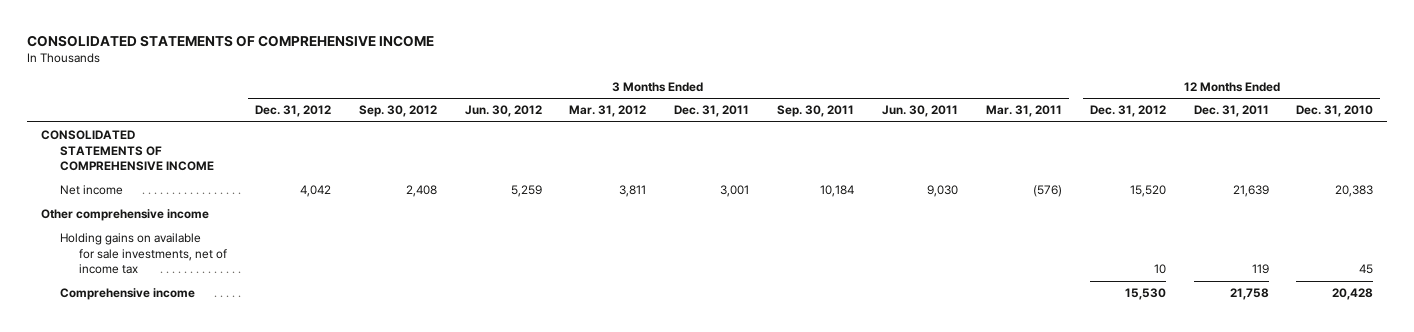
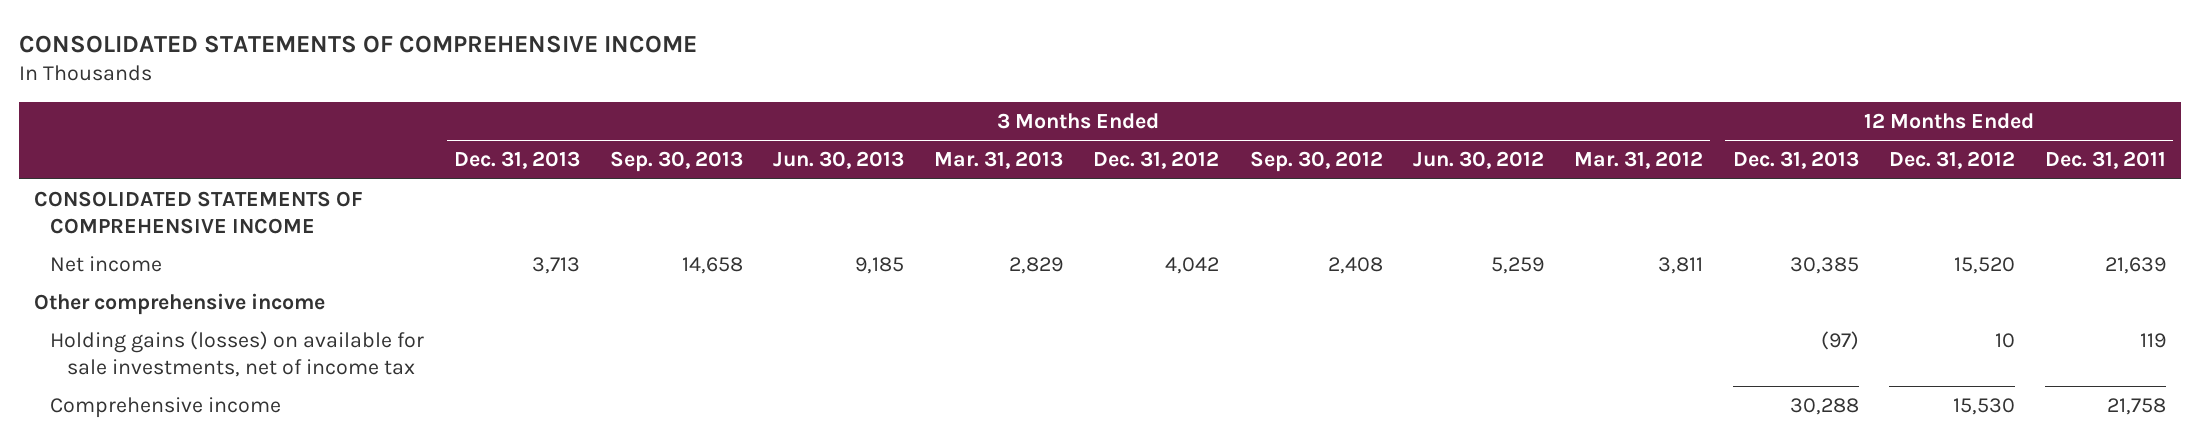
- | 3 Months Ended Dec. 31, 2012 | 3 Months Ended Sep. 30, 2012 | 3 Months Ended Jun. 30, 2012 | 3 Months Ended Mar. 31, 2012 | 3 Months Ended Dec. 31, 2011 | 3 Months Ended Sep. 30, 2011 | 3 Months Ended Jun. 30, 2011 | 3 Months Ended Mar. 31, 2011 | 12 Months Ended Dec. 31, 2012 | 12 Months Ended Dec. 31, 2011 | 12 Months Ended Dec. 31, 2010
+ | 3 Months Ended Dec. 31, 2013 | 3 Months Ended Sep. 30, 2013 | 3 Months Ended Jun. 30, 2013 | 3 Months Ended Mar. 31, 2013 | 3 Months Ended Dec. 31, 2012 | 3 Months Ended Sep. 30, 2012 | 3 Months Ended Jun. 30, 2012 | 3 Months Ended Mar. 31, 2012 | 12 Months Ended Dec. 31, 2013 | 12 Months Ended Dec. 31, 2012 | 12 Months Ended Dec. 31, 2011
- Holding gains on available for sale investments, net of income tax | | | | | | | | | 10 | 119 | 45
+ Holding gains (losses) on available for sale investments, net of income tax | | | | | | | | | (97) | 10 | 119

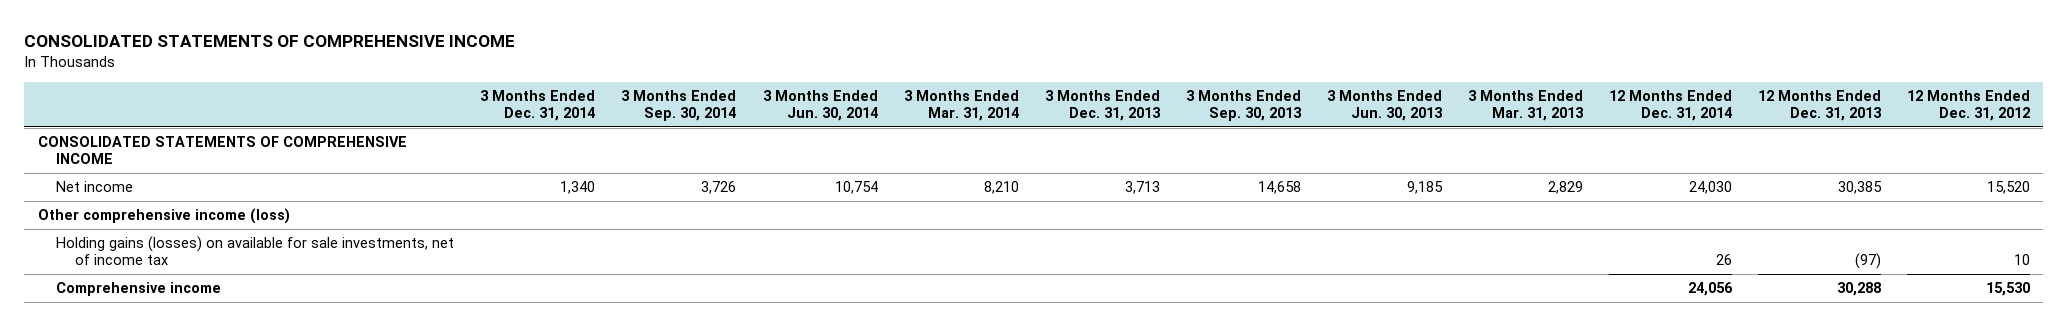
- | 3 Months Ended Dec. 31, 2013 | 3 Months Ended Sep. 30, 2013 | 3 Months Ended Jun. 30, 2013 | 3 Months Ended Mar. 31, 2013 | 3 Months Ended Dec. 31, 2012 | 3 Months Ended Sep. 30, 2012 | 3 Months Ended Jun. 30, 2012 | 3 Months Ended Mar. 31, 2012 | 12 Months Ended Dec. 31, 2013 | 12 Months Ended Dec. 31, 2012 | 12 Months Ended Dec. 31, 2011
+ | 3 Months Ended Dec. 31, 2014 | 3 Months Ended Sep. 30, 2014 | 3 Months Ended Jun. 30, 2014 | 3 Months Ended Mar. 31, 2014 | 3 Months Ended Dec. 31, 2013 | 3 Months Ended Sep. 30, 2013 | 3 Months Ended Jun. 30, 2013 | 3 Months Ended Mar. 31, 2013 | 12 Months Ended Dec. 31, 2014 | 12 Months Ended Dec. 31, 2013 | 12 Months Ended Dec. 31, 2012
- Other comprehensive income
+ Other comprehensive income (loss)

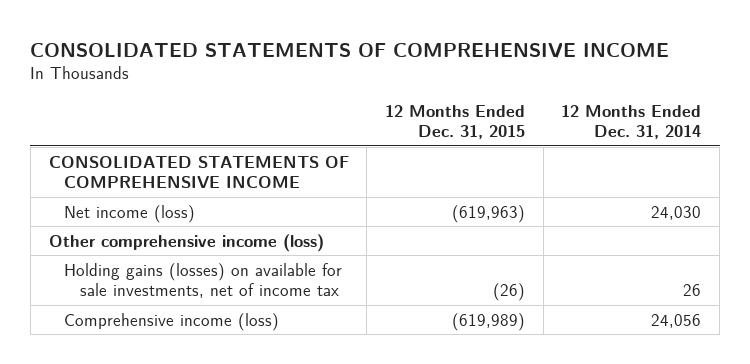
- | 3 Months Ended Dec. 31, 2014 | 3 Months Ended Sep. 30, 2014 | 3 Months Ended Jun. 30, 2014 | 3 Months Ended Mar. 31, 2014 | 3 Months Ended Dec. 31, 2013 | 3 Months Ended Sep. 30, 2013 | 3 Months Ended Jun. 30, 2013 | 3 Months Ended Mar. 31, 2013 | 12 Months Ended Dec. 31, 2014 | 12 Months Ended Dec. 31, 2013 | 12 Months Ended Dec. 31, 2012
+ | 12 Months Ended Dec. 31, 2015 | 12 Months Ended Dec. 31, 2014
- Net income | 1,340 | 3,726 | 10,754 | 8,210 | 3,713 | 14,658 | 9,185 | 2,829 | 24,030 | 30,385 | 15,520
+ Net income (loss) | (619,963) | 24,030
- Comprehensive income | | | | | | | | | 24,056 | 30,288 | 15,530
+ Comprehensive income (loss) | (619,989) | 24,056

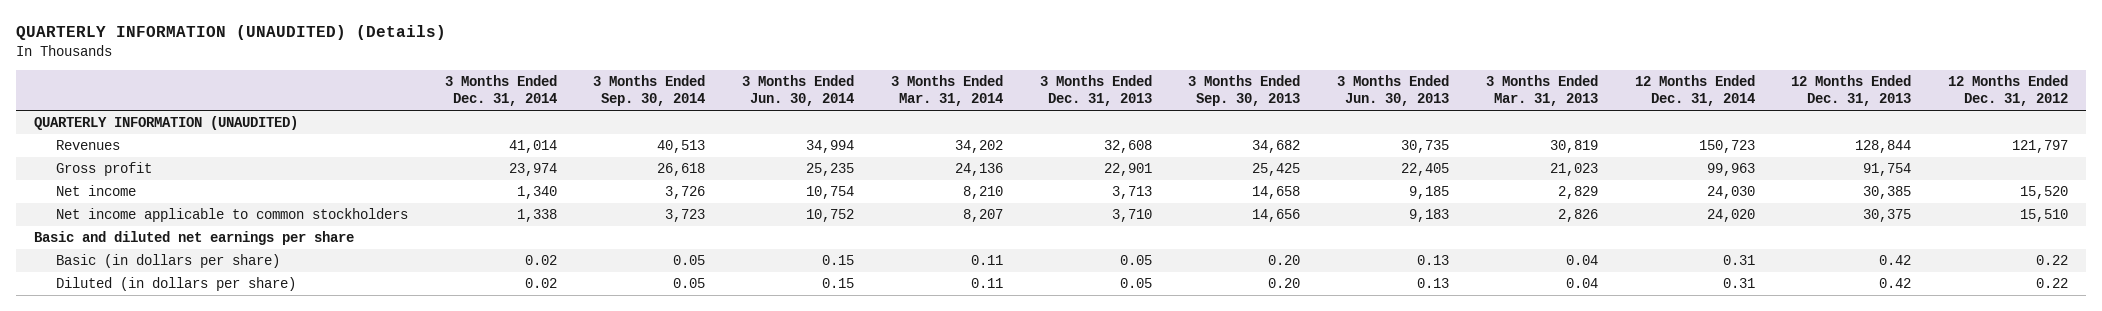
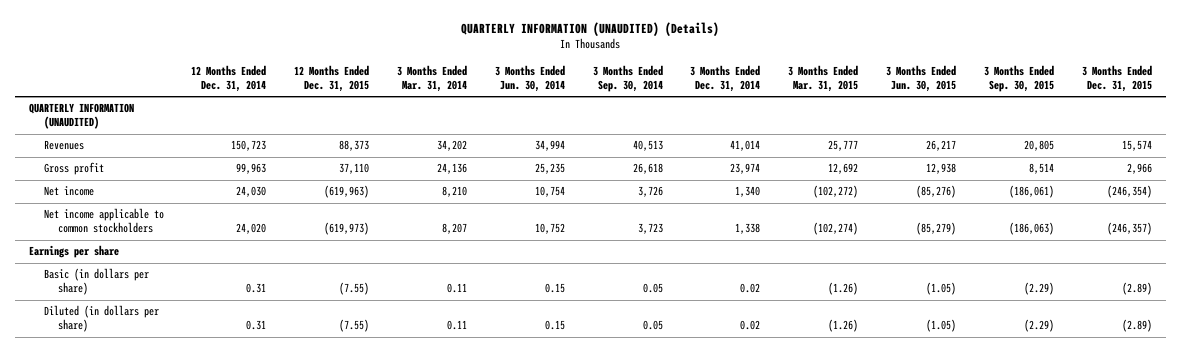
- | 3 Months Ended Dec. 31, 2014 | 3 Months Ended Sep. 30, 2014 | 3 Months Ended Jun. 30, 2014 | 3 Months Ended Mar. 31, 2014 | 3 Months Ended Dec. 31, 2013 | 3 Months Ended Sep. 30, 2013 | 3 Months Ended Jun. 30, 2013 | 3 Months Ended Mar. 31, 2013 | 12 Months Ended Dec. 31, 2014 | 12 Months Ended Dec. 31, 2013 | 12 Months Ended Dec. 31, 2012
+ | 12 Months Ended Dec. 31, 2014 | 12 Months Ended Dec. 31, 2015 | 3 Months Ended Mar. 31, 2014 | 3 Months Ended Jun. 30, 2014 | 3 Months Ended Sep. 30, 2014 | 3 Months Ended Dec. 31, 2014 | 3 Months Ended Mar. 31, 2015 | 3 Months Ended Jun. 30, 2015 | 3 Months Ended Sep. 30, 2015 | 3 Months Ended Dec. 31, 2015
- Basic and diluted net earnings per share
+ Earnings per share

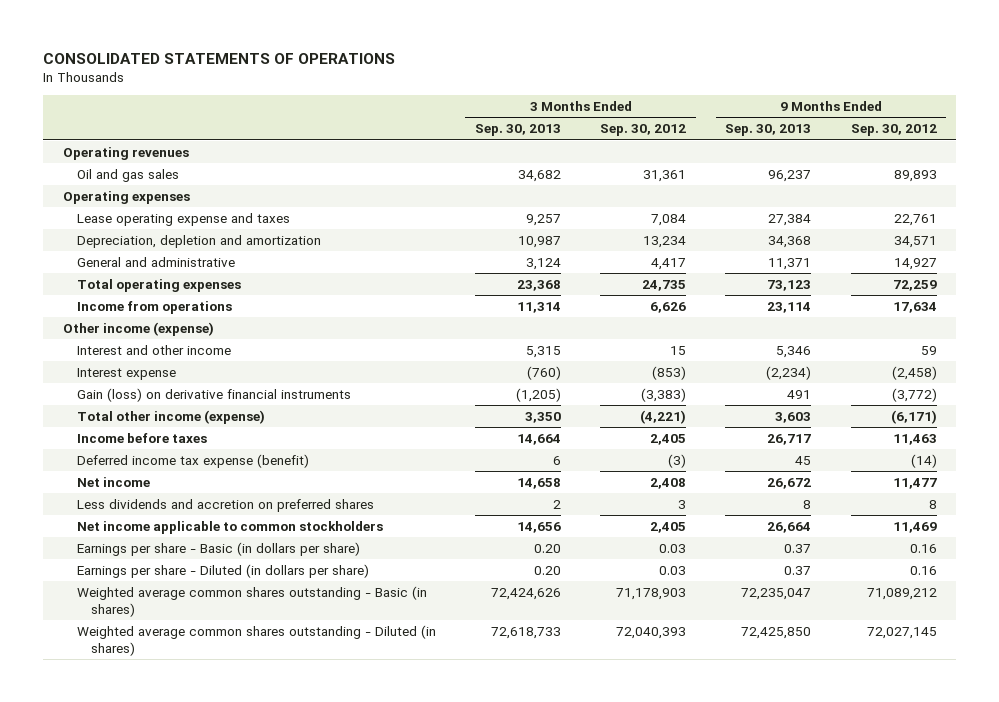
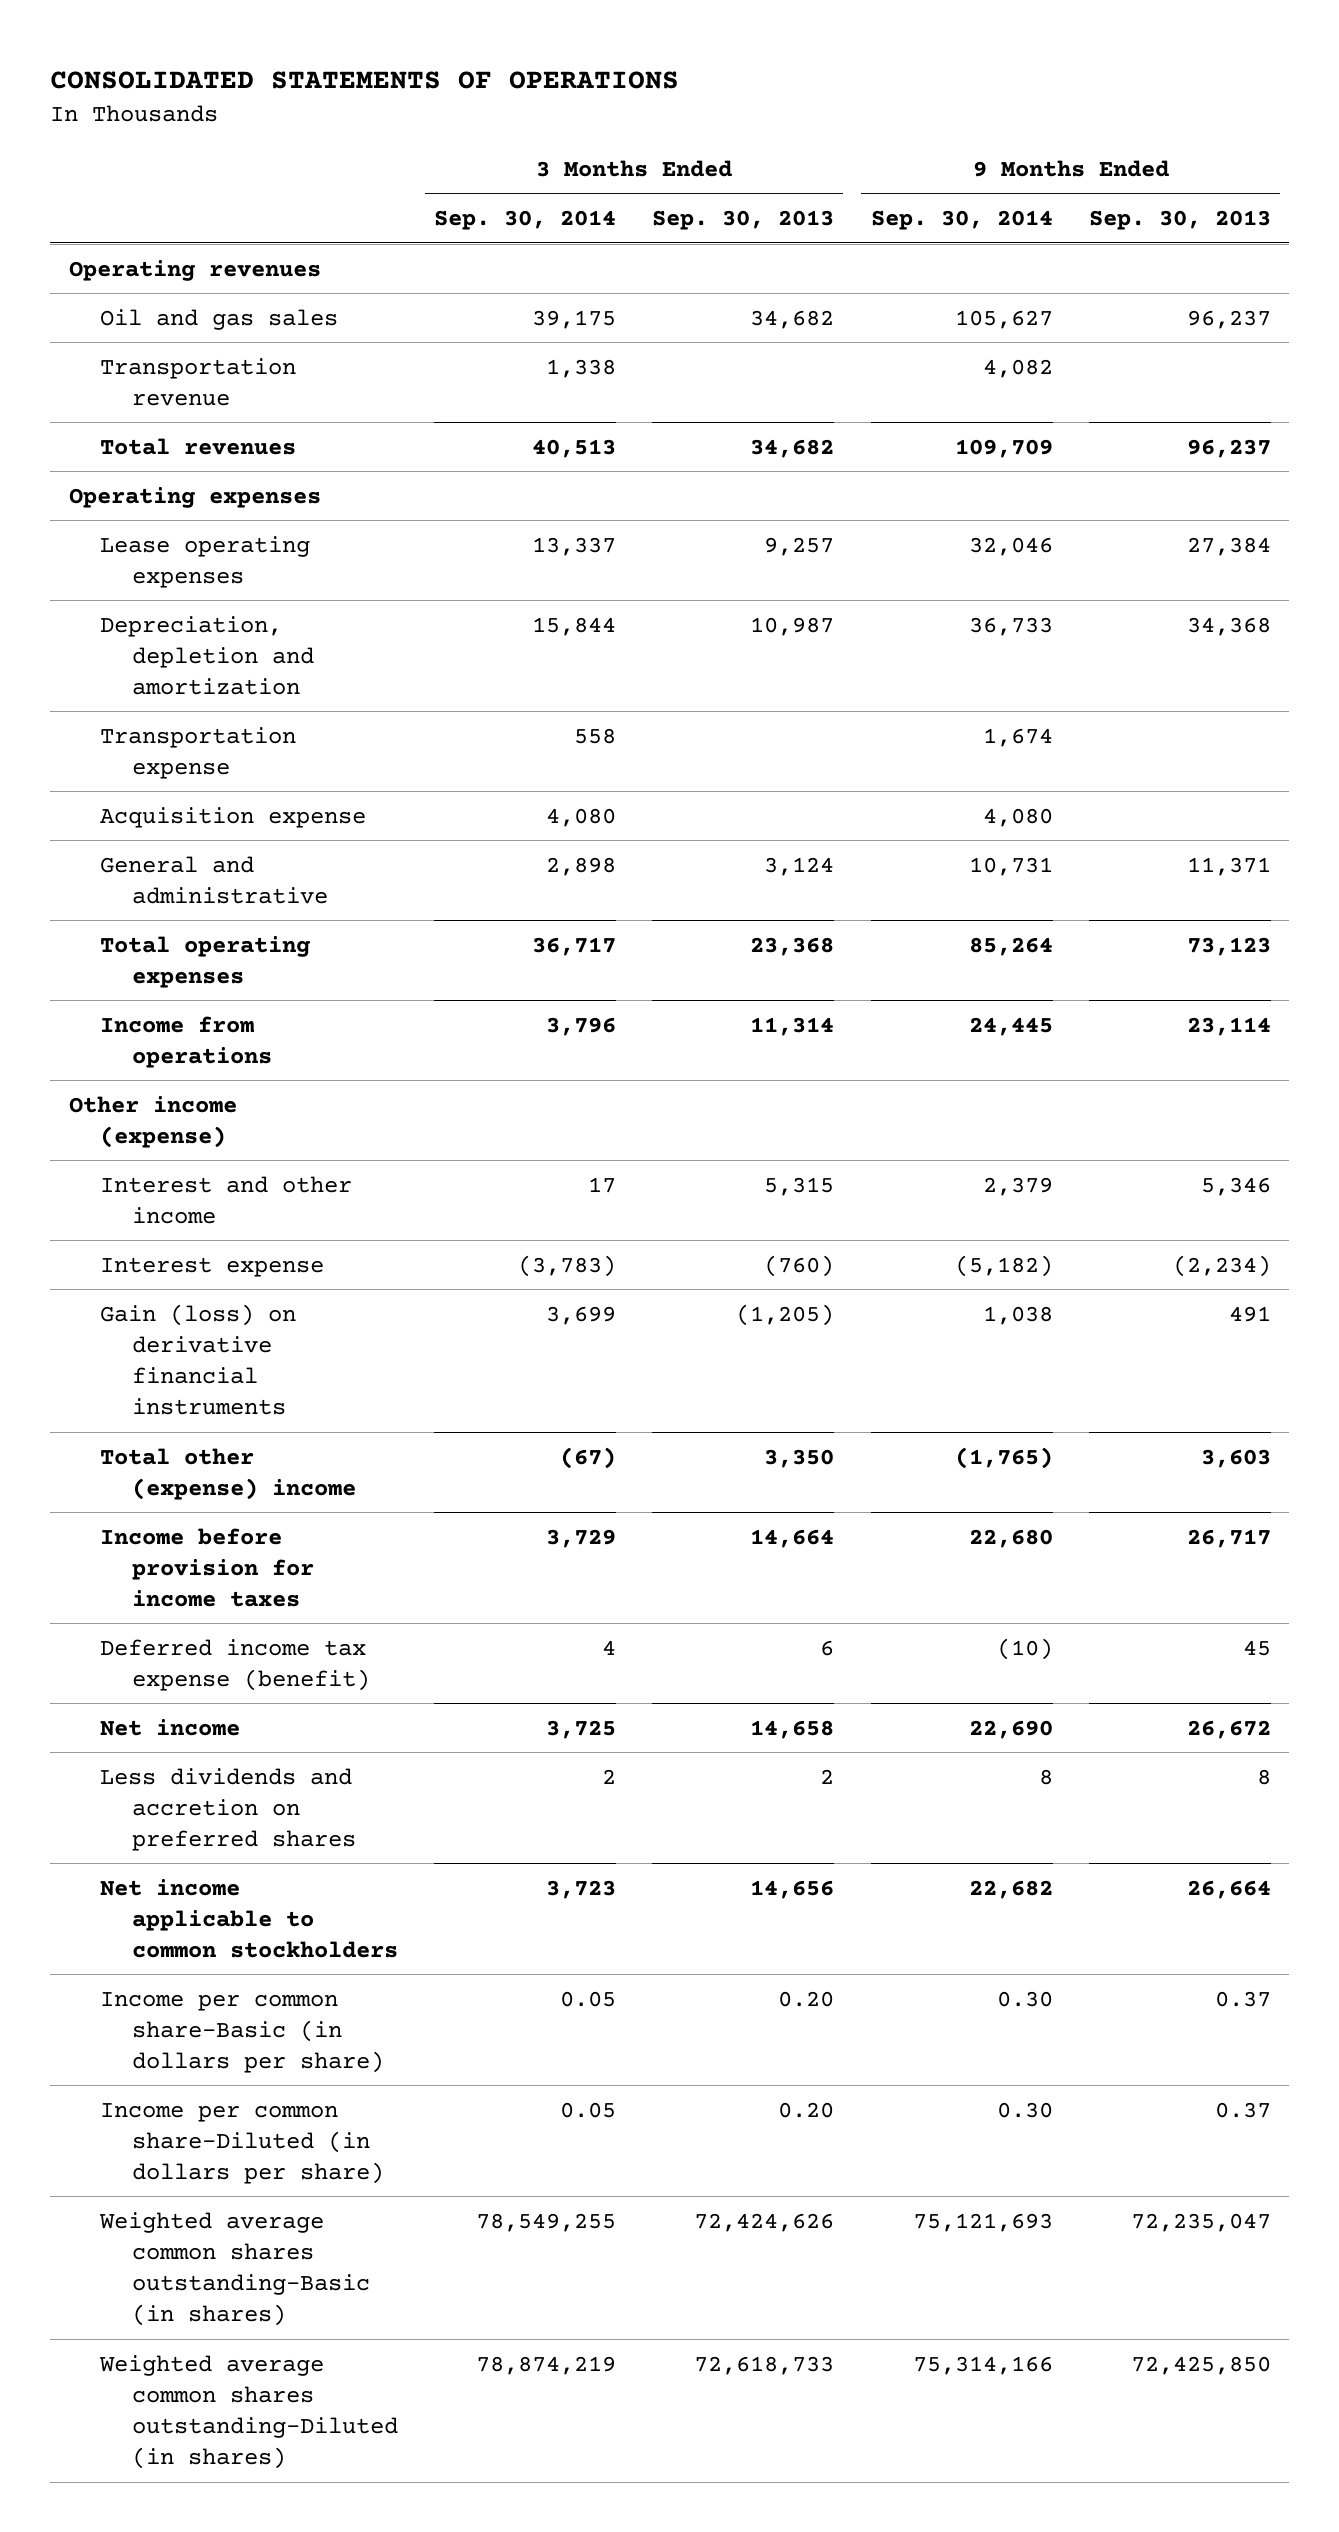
- | 3 Months Ended Sep. 30, 2013 | 3 Months Ended Sep. 30, 2012 | 9 Months Ended Sep. 30, 2013 | 9 Months Ended Sep. 30, 2012
+ | 3 Months Ended Sep. 30, 2014 | 3 Months Ended Sep. 30, 2013 | 9 Months Ended Sep. 30, 2014 | 9 Months Ended Sep. 30, 2013
+ Transportation revenue | 1,338 | | 4,082 |
+ Total revenues | 40,513 | 34,682 | 109,709 | 96,237
- Lease operating expense and taxes | 9,257 | 7,084 | 27,384 | 22,761
+ Lease operating expenses | 13,337 | 9,257 | 32,046 | 27,384
+ Transportation expense | 558 | | 1,674 |
+ Acquisition expense | 4,080 | | 4,080 |
- Total other income (expense) | 3,350 | (4,221) | 3,603 | (6,171)
- Income before taxes | 14,664 | 2,405 | 26,717 | 11,463
+ Total other (expense) income | (67) | 3,350 | (1,765) | 3,603
+ Income before provision for income taxes | 3,729 | 14,664 | 22,680 | 26,717
- Earnings per share - Basic (in dollars per share) | 0.20 | 0.03 | 0.37 | 0.16
- Earnings per share - Diluted (in dollars per share) | 0.20 | 0.03 | 0.37 | 0.16
- Weighted average common shares outstanding - Basic (in shares) | 72,424,626 | 71,178,903 | 72,235,047 | 71,089,212
- Weighted average common shares outstanding - Diluted (in shares) | 72,618,733 | 72,040,393 | 72,425,850 | 72,027,145
+ Income per common share-Basic (in dollars per share) | 0.05 | 0.20 | 0.30 | 0.37
+ Income per common share-Diluted (in dollars per share) | 0.05 | 0.20 | 0.30 | 0.37
+ Weighted average common shares outstanding-Basic (in shares) | 78,549,255 | 72,424,626 | 75,121,693 | 72,235,047
+ Weighted average common shares outstanding-Diluted (in shares) | 78,874,219 | 72,618,733 | 75,314,166 | 72,425,850

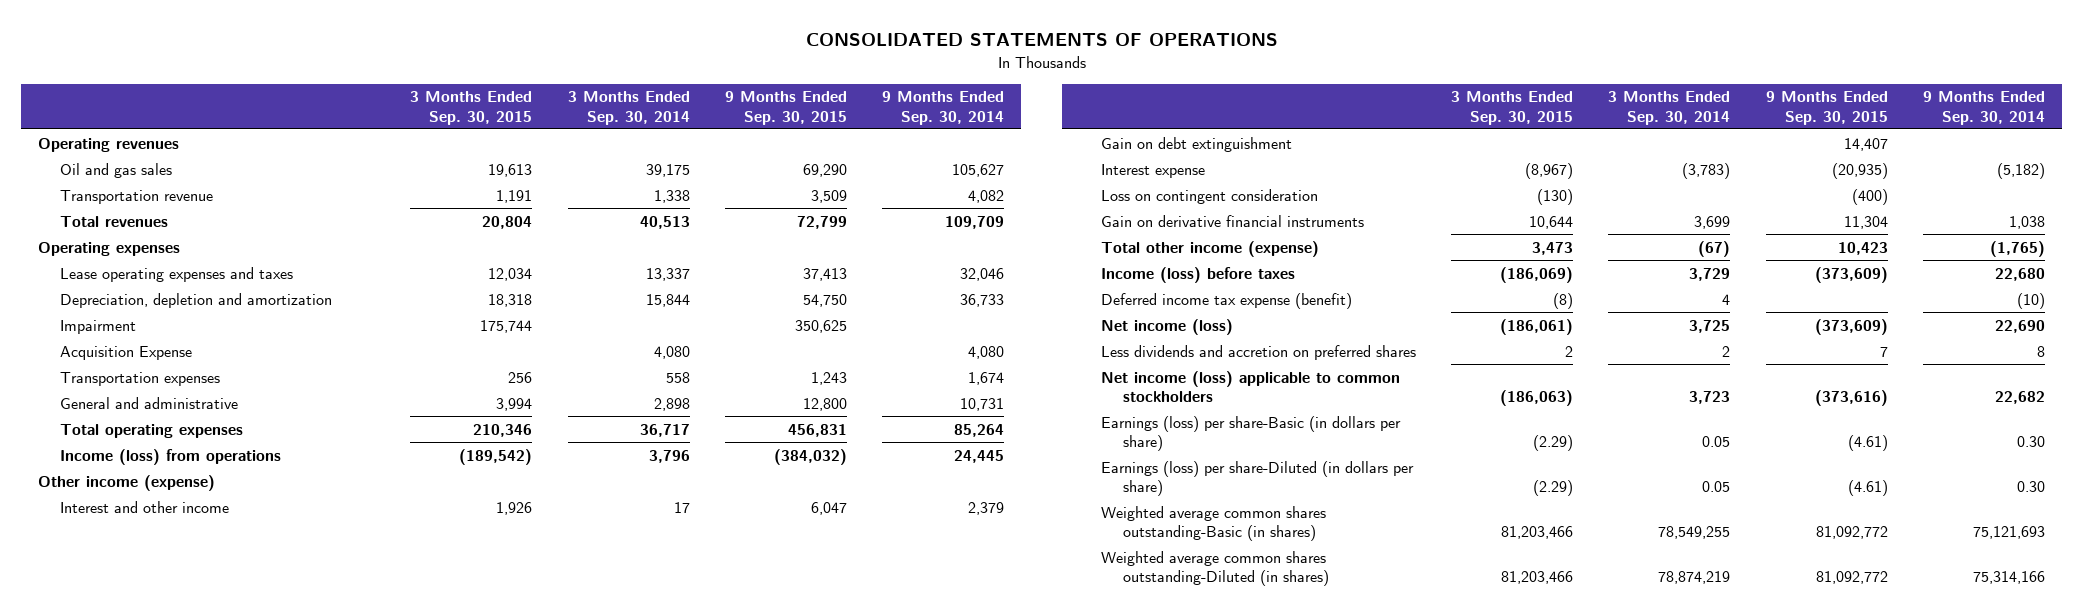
- | 3 Months Ended Sep. 30, 2014 | 3 Months Ended Sep. 30, 2013 | 9 Months Ended Sep. 30, 2014 | 9 Months Ended Sep. 30, 2013
+ | 3 Months Ended Sep. 30, 2015 | 3 Months Ended Sep. 30, 2014 | 9 Months Ended Sep. 30, 2015 | 9 Months Ended Sep. 30, 2014
- Lease operating expenses | 13,337 | 9,257 | 32,046 | 27,384
+ Lease operating expenses and taxes | 12,034 | 13,337 | 37,413 | 32,046
- Transportation expense | 558 | | 1,674 |
- Acquisition expense | 4,080 | | 4,080 |
+ Impairment | 175,744 | | 350,625 |
+ Acquisition Expense | | 4,080 | | 4,080
+ Transportation expenses | 256 | 558 | 1,243 | 1,674
- Income from operations | 3,796 | 11,314 | 24,445 | 23,114
+ Income (loss) from operations | (189,542) | 3,796 | (384,032) | 24,445
+ Gain on debt extinguishment | | | 14,407 |
- Gain (loss) on derivative financial instruments | 3,699 | (1,205) | 1,038 | 491
- Total other (expense) income | (67) | 3,350 | (1,765) | 3,603
- Income before provision for income taxes | 3,729 | 14,664 | 22,680 | 26,717
+ Loss on contingent consideration | (130) | | (400) |
+ Gain on derivative financial instruments | 10,644 | 3,699 | 11,304 | 1,038
+ Total other income (expense) | 3,473 | (67) | 10,423 | (1,765)
+ Income (loss) before taxes | (186,069) | 3,729 | (373,609) | 22,680
- Net income | 3,725 | 14,658 | 22,690 | 26,672
+ Net income (loss) | (186,061) | 3,725 | (373,609) | 22,690
- Net income applicable to common stockholders | 3,723 | 14,656 | 22,682 | 26,664
- Income per common share-Basic (in dollars per share) | 0.05 | 0.20 | 0.30 | 0.37
- Income per common share-Diluted (in dollars per share) | 0.05 | 0.20 | 0.30 | 0.37
+ Net income (loss) applicable to common stockholders | (186,063) | 3,723 | (373,616) | 22,682
+ Earnings (loss) per share-Basic (in dollars per share) | (2.29) | 0.05 | (4.61) | 0.30
+ Earnings (loss) per share-Diluted (in dollars per share) | (2.29) | 0.05 | (4.61) | 0.30

